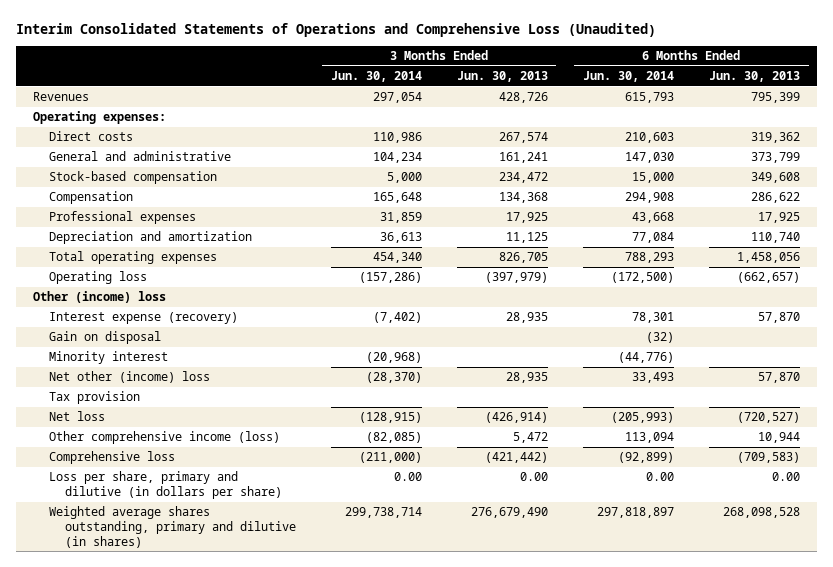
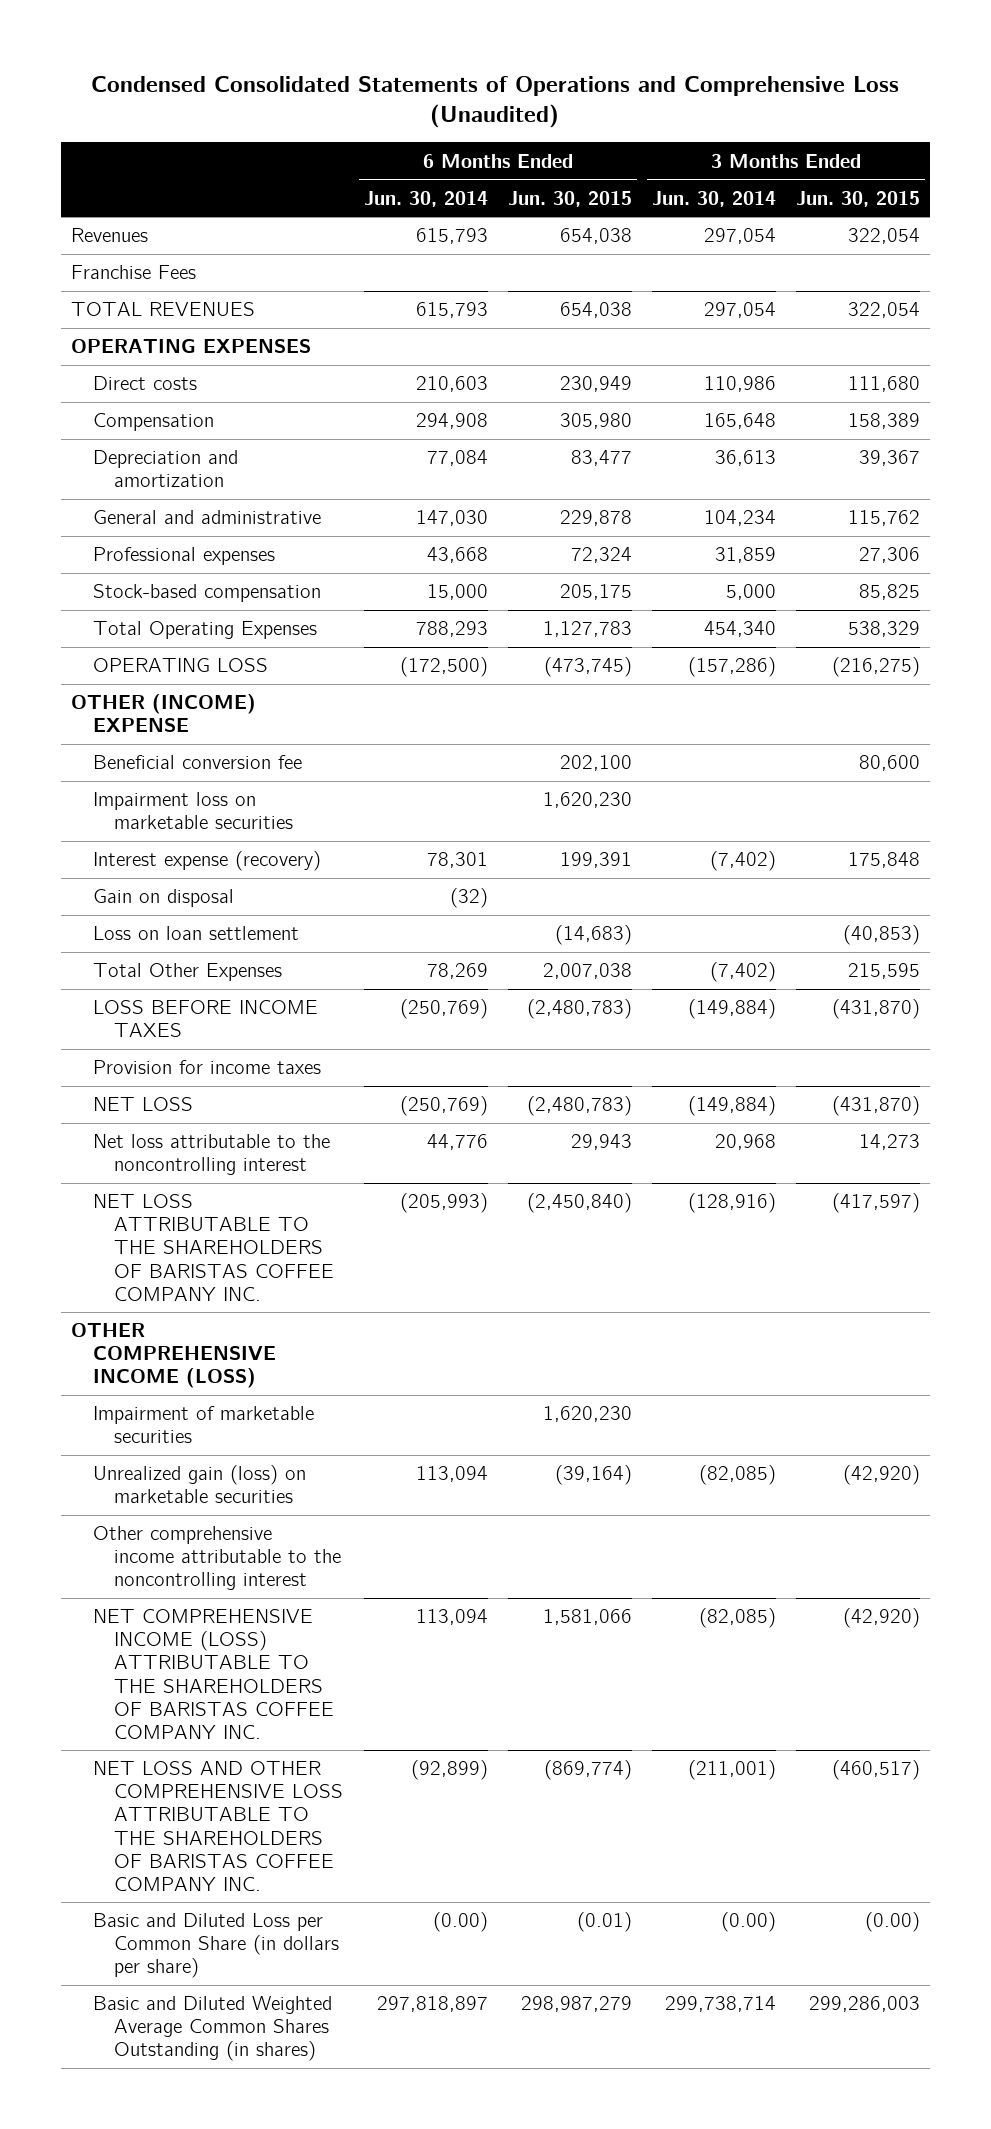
- Interim Consolidated Statements of Operations and Comprehensive Loss (Unaudited)
+ Condensed Consolidated Statements of Operations and Comprehensive Loss (Unaudited)
- | 3 Months Ended Jun. 30, 2014 | 3 Months Ended Jun. 30, 2013 | 6 Months Ended Jun. 30, 2014 | 6 Months Ended Jun. 30, 2013
+ | 6 Months Ended Jun. 30, 2014 | 6 Months Ended Jun. 30, 2015 | 3 Months Ended Jun. 30, 2014 | 3 Months Ended Jun. 30, 2015
- Operating expenses:
+ Franchise Fees
+ TOTAL REVENUES | 615,793 | 654,038 | 297,054 | 322,054
+ OPERATING EXPENSES
- Total operating expenses | 454,340 | 826,705 | 788,293 | 1,458,056
- Operating loss | (157,286) | (397,979) | (172,500) | (662,657)
- Other (income) loss
moved down: General and administrative | 147,030 | 229,878 | 104,234 | 115,762
moved down: Professional expenses | 43,668 | 72,324 | 31,859 | 27,306
moved down: Stock-based compensation | 15,000 | 205,175 | 5,000 | 85,825
+ Total Operating Expenses | 788,293 | 1,127,783 | 454,340 | 538,329
+ OPERATING LOSS | (172,500) | (473,745) | (157,286) | (216,275)
+ OTHER (INCOME) EXPENSE
+ Beneficial conversion fee | | 202,100 | | 80,600
+ Impairment loss on marketable securities | | 1,620,230 | |
- Minority interest | (20,968) | | (44,776) |
- Net other (income) loss | (28,370) | 28,935 | 33,493 | 57,870
- Tax provision
- Net loss | (128,915) | (426,914) | (205,993) | (720,527)
- Other comprehensive income (loss) | (82,085) | 5,472 | 113,094 | 10,944
- Comprehensive loss | (211,000) | (421,442) | (92,899) | (709,583)
- Loss per share, primary and dilutive (in dollars per share) | 0.00 | 0.00 | 0.00 | 0.00
- Weighted average shares outstanding, primary and dilutive (in shares) | 299,738,714 | 276,679,490 | 297,818,897 | 268,098,528
+ Loss on loan settlement | | (14,683) | | (40,853)
+ Total Other Expenses | 78,269 | 2,007,038 | (7,402) | 215,595
+ LOSS BEFORE INCOME TAXES | (250,769) | (2,480,783) | (149,884) | (431,870)
+ Provision for income taxes
+ NET LOSS | (250,769) | (2,480,783) | (149,884) | (431,870)
+ Net loss attributable to the noncontrolling interest | 44,776 | 29,943 | 20,968 | 14,273
+ NET LOSS ATTRIBUTABLE TO THE SHAREHOLDERS OF BARISTAS COFFEE COMPANY INC. | (205,993) | (2,450,840) | (128,916) | (417,597)
+ OTHER COMPREHENSIVE INCOME (LOSS)
+ Impairment of marketable securities | | 1,620,230 | |
+ Unrealized gain (loss) on marketable securities | 113,094 | (39,164) | (82,085) | (42,920)
+ Other comprehensive income attributable to the noncontrolling interest
+ NET COMPREHENSIVE INCOME (LOSS) ATTRIBUTABLE TO THE SHAREHOLDERS OF BARISTAS COFFEE COMPANY INC. | 113,094 | 1,581,066 | (82,085) | (42,920)
+ NET LOSS AND OTHER COMPREHENSIVE LOSS ATTRIBUTABLE TO THE SHAREHOLDERS OF BARISTAS COFFEE COMPANY INC. | (92,899) | (869,774) | (211,001) | (460,517)
+ Basic and Diluted Loss per Common Share (in dollars per share) | (0.00) | (0.01) | (0.00) | (0.00)
+ Basic and Diluted Weighted Average Common Shares Outstanding (in shares) | 297,818,897 | 298,987,279 | 299,738,714 | 299,286,003

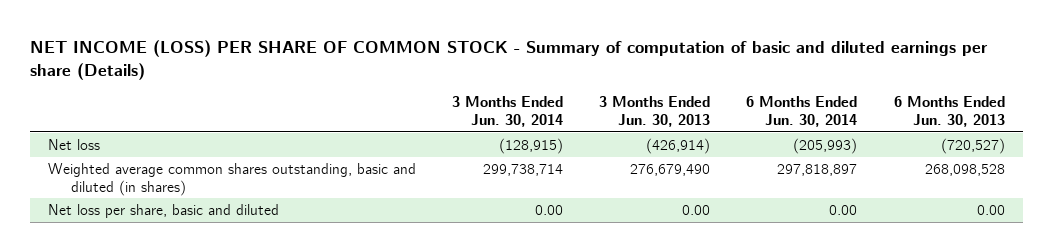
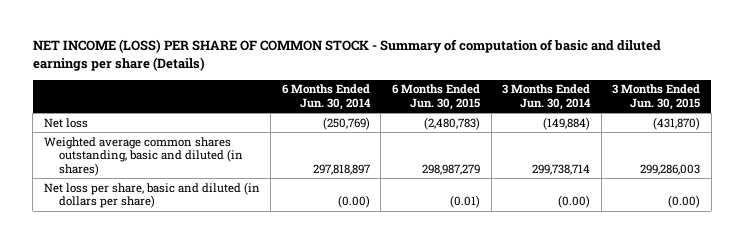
- | 3 Months Ended Jun. 30, 2014 | 3 Months Ended Jun. 30, 2013 | 6 Months Ended Jun. 30, 2014 | 6 Months Ended Jun. 30, 2013
+ | 6 Months Ended Jun. 30, 2014 | 6 Months Ended Jun. 30, 2015 | 3 Months Ended Jun. 30, 2014 | 3 Months Ended Jun. 30, 2015
- Net loss | (128,915) | (426,914) | (205,993) | (720,527)
+ Net loss | (250,769) | (2,480,783) | (149,884) | (431,870)
- Net loss per share, basic and diluted | 0.00 | 0.00 | 0.00 | 0.00
+ Net loss per share, basic and diluted (in dollars per share) | (0.00) | (0.01) | (0.00) | (0.00)

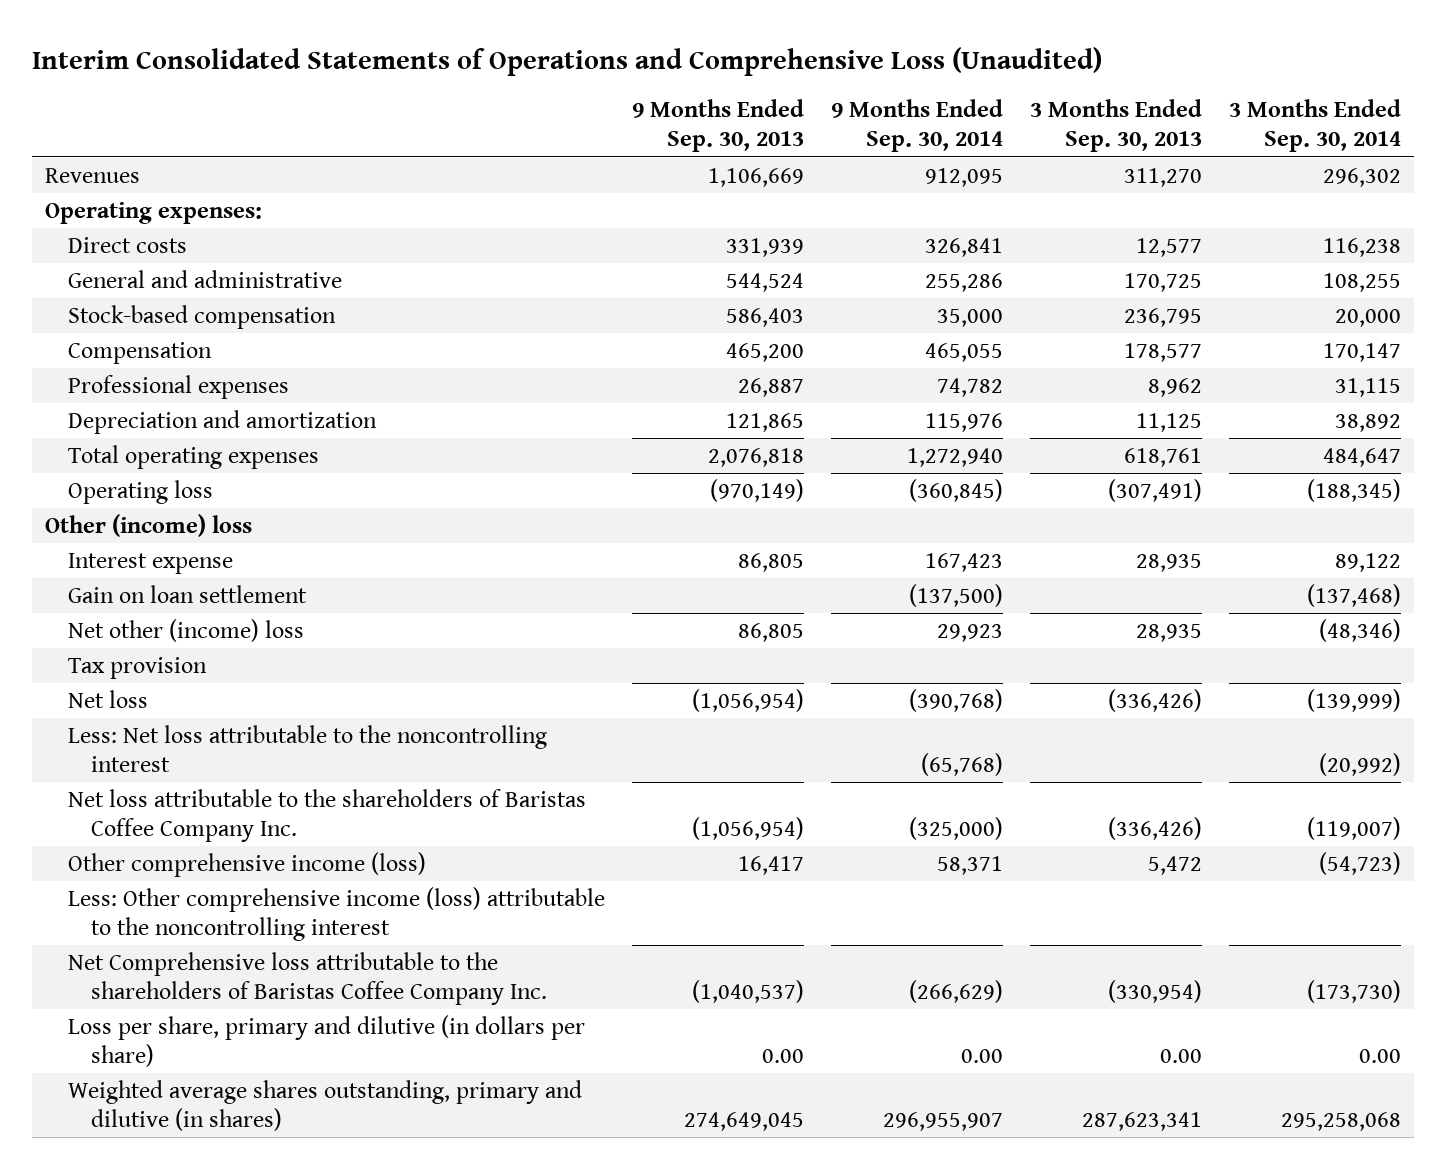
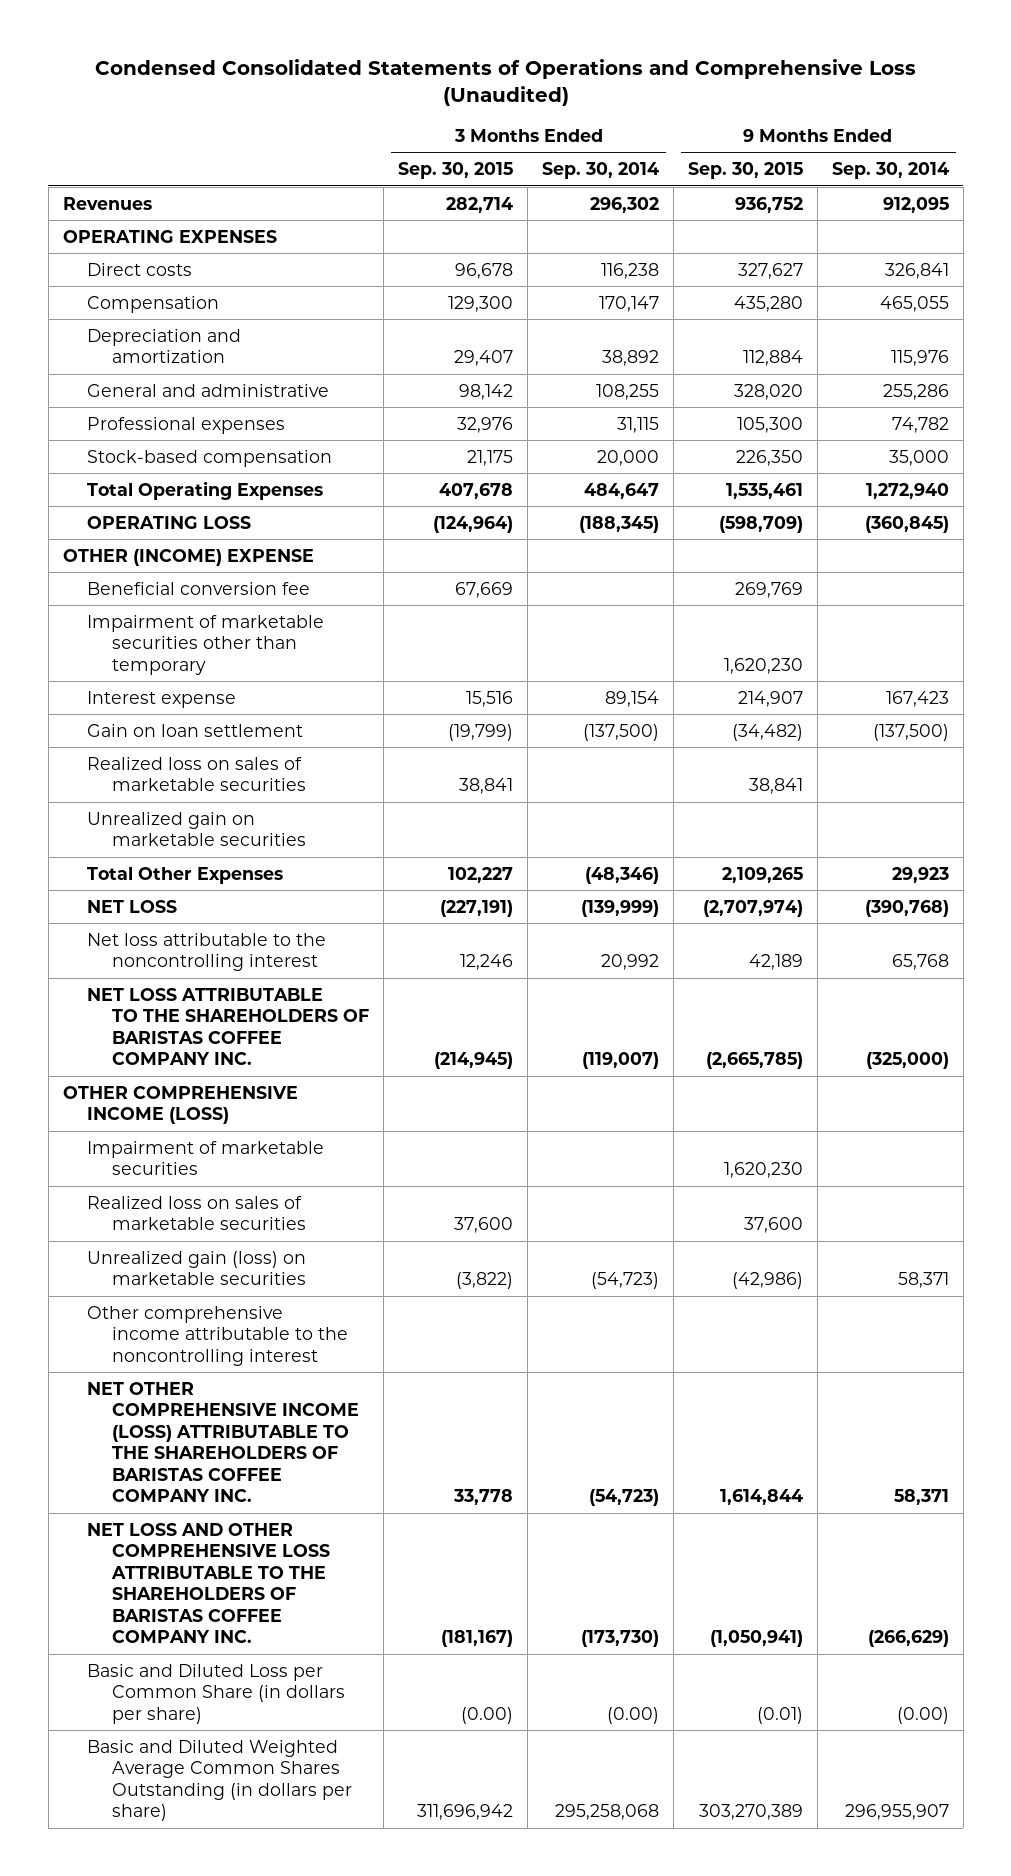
- Interim Consolidated Statements of Operations and Comprehensive Loss (Unaudited)
+ Condensed Consolidated Statements of Operations and Comprehensive Loss (Unaudited)
- | 9 Months Ended Sep. 30, 2013 | 9 Months Ended Sep. 30, 2014 | 3 Months Ended Sep. 30, 2013 | 3 Months Ended Sep. 30, 2014
+ | 3 Months Ended Sep. 30, 2015 | 3 Months Ended Sep. 30, 2014 | 9 Months Ended Sep. 30, 2015 | 9 Months Ended Sep. 30, 2014
- Operating expenses:
+ OPERATING EXPENSES
- Total operating expenses | 2,076,818 | 1,272,940 | 618,761 | 484,647
- Operating loss | (970,149) | (360,845) | (307,491) | (188,345)
- Other (income) loss
- Interest expense | 86,805 | 167,423 | 28,935 | 89,122
- Gain on loan settlement | | (137,500) | | (137,468)
- Net other (income) loss | 86,805 | 29,923 | 28,935 | (48,346)
- Tax provision
- Net loss | (1,056,954) | (390,768) | (336,426) | (139,999)
- Less: Net loss attributable to the noncontrolling interest | | (65,768) | | (20,992)
- Net loss attributable to the shareholders of Baristas Coffee Company Inc. | (1,056,954) | (325,000) | (336,426) | (119,007)
- Other comprehensive income (loss) | 16,417 | 58,371 | 5,472 | (54,723)
- Less: Other comprehensive income (loss) attributable to the noncontrolling interest
- Net Comprehensive loss attributable to the shareholders of Baristas Coffee Company Inc. | (1,040,537) | (266,629) | (330,954) | (173,730)
- Loss per share, primary and dilutive (in dollars per share) | 0.00 | 0.00 | 0.00 | 0.00
- Weighted average shares outstanding, primary and dilutive (in shares) | 274,649,045 | 296,955,907 | 287,623,341 | 295,258,068
moved down: General and administrative | 98,142 | 108,255 | 328,020 | 255,286
moved down: Professional expenses | 32,976 | 31,115 | 105,300 | 74,782
moved down: Stock-based compensation | 21,175 | 20,000 | 226,350 | 35,000
+ Total Operating Expenses | 407,678 | 484,647 | 1,535,461 | 1,272,940
+ OPERATING LOSS | (124,964) | (188,345) | (598,709) | (360,845)
+ OTHER (INCOME) EXPENSE
+ Beneficial conversion fee | 67,669 | | 269,769 |
+ Impairment of marketable securities other than temporary | | | 1,620,230 |
+ Interest expense | 15,516 | 89,154 | 214,907 | 167,423
+ Gain on loan settlement | (19,799) | (137,500) | (34,482) | (137,500)
+ Realized loss on sales of marketable securities | 38,841 | | 38,841 |
+ Unrealized gain on marketable securities
+ Total Other Expenses | 102,227 | (48,346) | 2,109,265 | 29,923
+ NET LOSS | (227,191) | (139,999) | (2,707,974) | (390,768)
+ Net loss attributable to the noncontrolling interest | 12,246 | 20,992 | 42,189 | 65,768
+ NET LOSS ATTRIBUTABLE TO THE SHAREHOLDERS OF BARISTAS COFFEE COMPANY INC. | (214,945) | (119,007) | (2,665,785) | (325,000)
+ OTHER COMPREHENSIVE INCOME (LOSS)
+ Impairment of marketable securities | | | 1,620,230 |
+ Realized loss on sales of marketable securities | 37,600 | | 37,600 |
+ Unrealized gain (loss) on marketable securities | (3,822) | (54,723) | (42,986) | 58,371
+ Other comprehensive income attributable to the noncontrolling interest
+ NET OTHER COMPREHENSIVE INCOME (LOSS) ATTRIBUTABLE TO THE SHAREHOLDERS OF BARISTAS COFFEE COMPANY INC. | 33,778 | (54,723) | 1,614,844 | 58,371
+ NET LOSS AND OTHER COMPREHENSIVE LOSS ATTRIBUTABLE TO THE SHAREHOLDERS OF BARISTAS COFFEE COMPANY INC. | (181,167) | (173,730) | (1,050,941) | (266,629)
+ Basic and Diluted Loss per Common Share (in dollars per share) | (0.00) | (0.00) | (0.01) | (0.00)
+ Basic and Diluted Weighted Average Common Shares Outstanding (in dollars per share) | 311,696,942 | 295,258,068 | 303,270,389 | 296,955,907

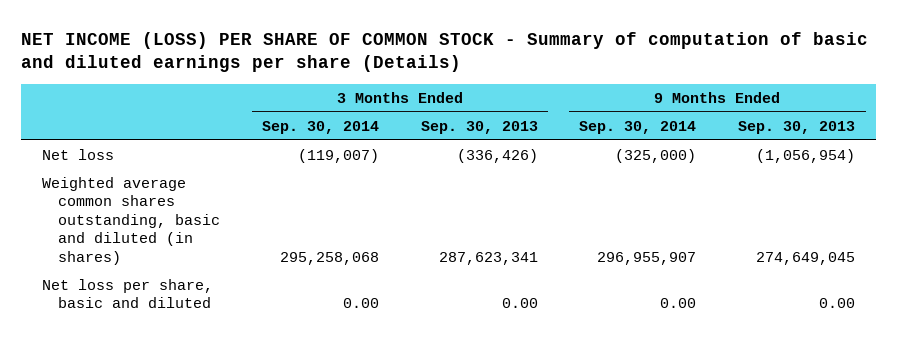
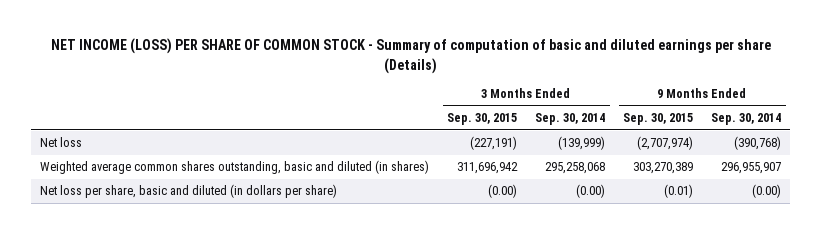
- | 3 Months Ended Sep. 30, 2014 | 3 Months Ended Sep. 30, 2013 | 9 Months Ended Sep. 30, 2014 | 9 Months Ended Sep. 30, 2013
+ | 3 Months Ended Sep. 30, 2015 | 3 Months Ended Sep. 30, 2014 | 9 Months Ended Sep. 30, 2015 | 9 Months Ended Sep. 30, 2014
- Net loss | (119,007) | (336,426) | (325,000) | (1,056,954)
+ Net loss | (227,191) | (139,999) | (2,707,974) | (390,768)
- Net loss per share, basic and diluted | 0.00 | 0.00 | 0.00 | 0.00
+ Net loss per share, basic and diluted (in dollars per share) | (0.00) | (0.00) | (0.01) | (0.00)

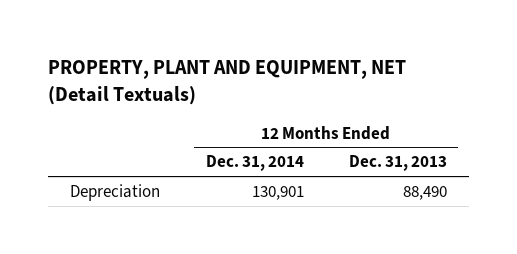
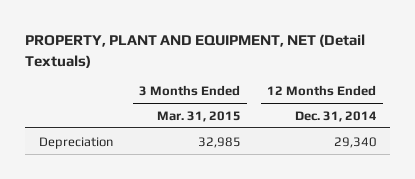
- | 12 Months Ended Dec. 31, 2014 | 12 Months Ended Dec. 31, 2013
+ | 3 Months Ended Mar. 31, 2015 | 12 Months Ended Dec. 31, 2014
- Depreciation | 130,901 | 88,490
+ Depreciation | 32,985 | 29,340

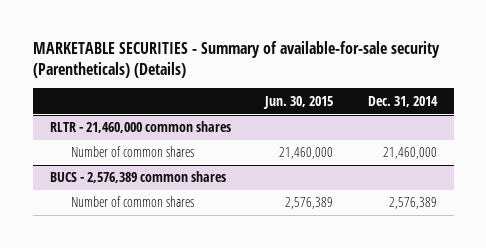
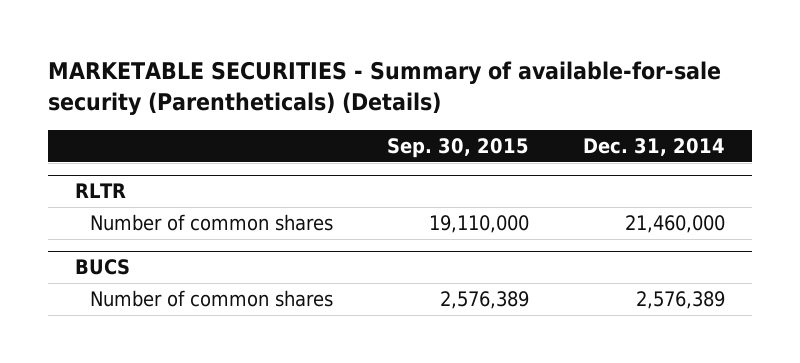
- | Jun. 30, 2015 | Dec. 31, 2014
+ | Sep. 30, 2015 | Dec. 31, 2014
- RLTR - 21,460,000 common shares
+ RLTR
- BUCS - 2,576,389 common shares
+ BUCS

